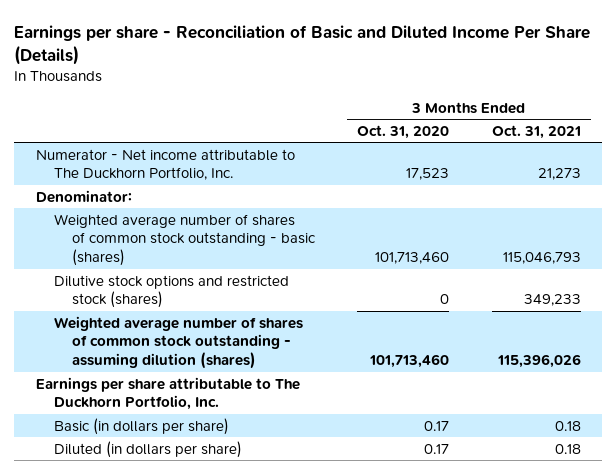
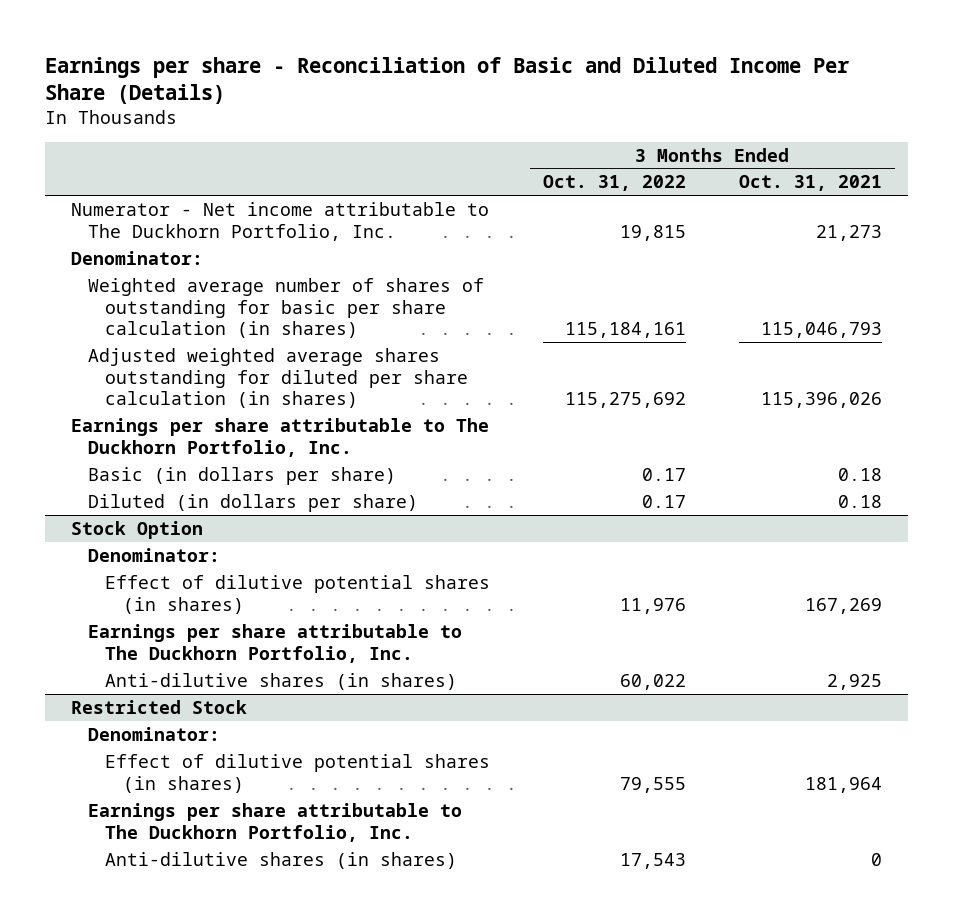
- | 3 Months Ended Oct. 31, 2020 | 3 Months Ended Oct. 31, 2021
+ | 3 Months Ended Oct. 31, 2022 | 3 Months Ended Oct. 31, 2021
- Weighted average number of shares of common stock outstanding - basic (shares) | 101,713,460 | 115,046,793
- Dilutive stock options and restricted stock (shares) | 0 | 349,233
- Weighted average number of shares of common stock outstanding - assuming dilution (shares) | 101,713,460 | 115,396,026
+ Weighted average number of shares of outstanding for basic per share calculation (in shares) | 115,184,161 | 115,046,793
+ Adjusted weighted average shares outstanding for diluted per share calculation (in shares) | 115,275,692 | 115,396,026
+ Stock Option
+ Denominator:
+ Effect of dilutive potential shares (in shares) | 11,976 | 167,269
+ Earnings per share attributable to The Duckhorn Portfolio, Inc.
+ Anti-dilutive shares (in shares) | 60,022 | 2,925
+ Restricted Stock
+ Denominator:
+ Effect of dilutive potential shares (in shares) | 79,555 | 181,964
+ Earnings per share attributable to The Duckhorn Portfolio, Inc.
+ Anti-dilutive shares (in shares) | 17,543 | 0

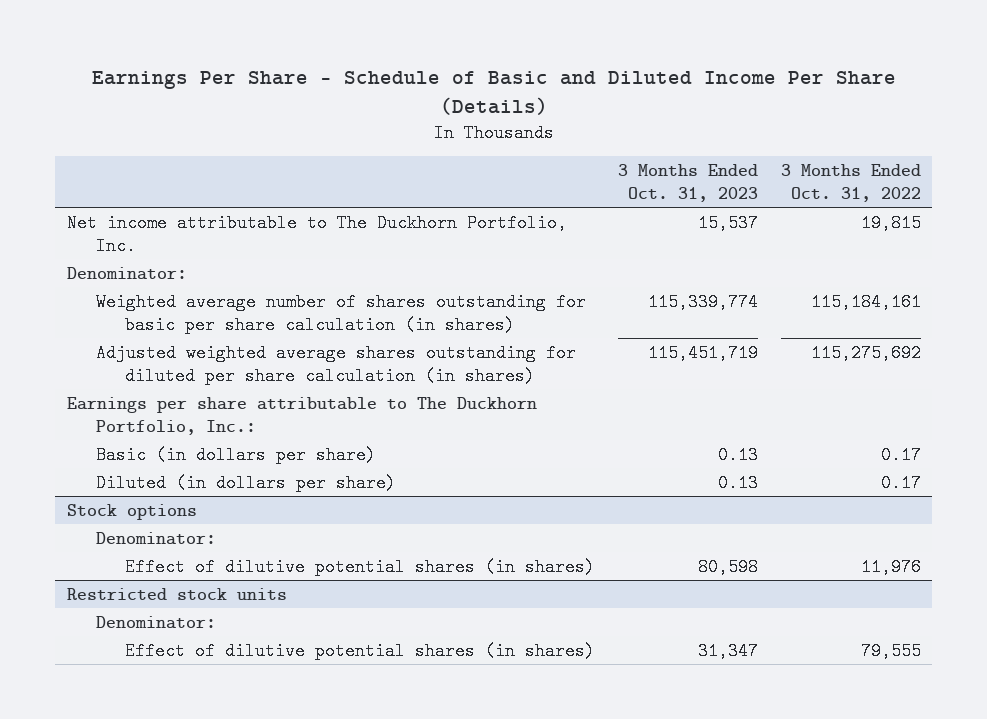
- Earnings per share - Reconciliation of Basic and Diluted Income Per Share (Details)
+ Earnings Per Share - Schedule of Basic and Diluted Income Per Share (Details)
- | 3 Months Ended Oct. 31, 2022 | 3 Months Ended Oct. 31, 2021
+ | 3 Months Ended Oct. 31, 2023 | 3 Months Ended Oct. 31, 2022
- Numerator - Net income attributable to The Duckhorn Portfolio, Inc. | 19,815 | 21,273
+ Net income attributable to The Duckhorn Portfolio, Inc. | 15,537 | 19,815
- Weighted average number of shares of outstanding for basic per share calculation (in shares) | 115,184,161 | 115,046,793
+ Weighted average number of shares outstanding for basic per share calculation (in shares) | 115,339,774 | 115,184,161
- Earnings per share attributable to The Duckhorn Portfolio, Inc.
+ Earnings per share attributable to The Duckhorn Portfolio, Inc.:
- Stock Option
+ Stock options
- Earnings per share attributable to The Duckhorn Portfolio, Inc.
- Anti-dilutive shares (in shares) | 60,022 | 2,925
- Restricted Stock
+ Restricted stock units
- Earnings per share attributable to The Duckhorn Portfolio, Inc.
- Anti-dilutive shares (in shares) | 17,543 | 0

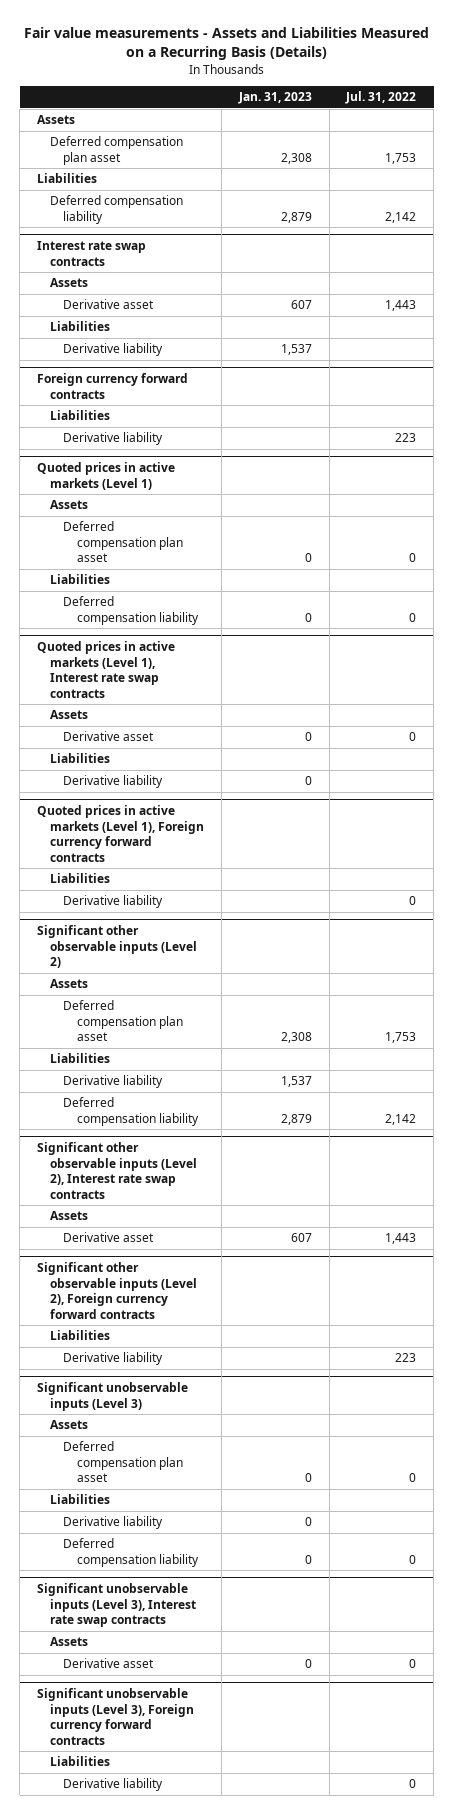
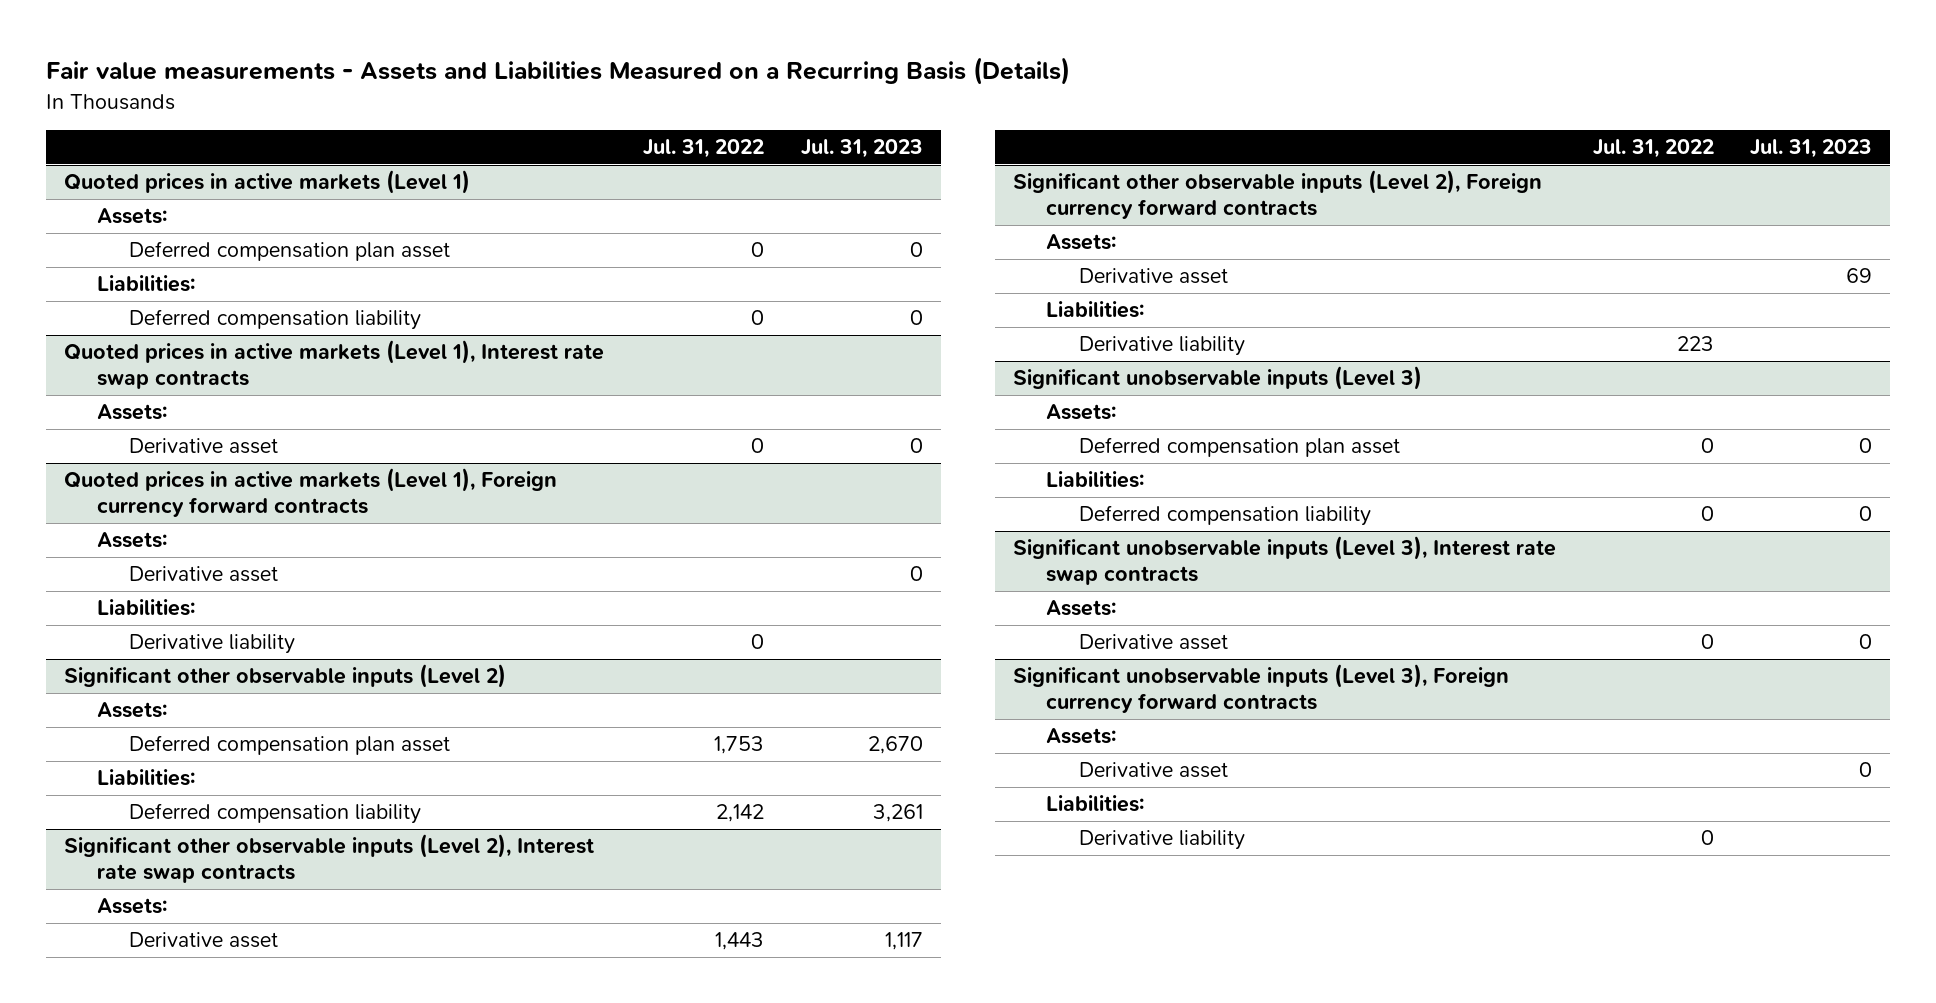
- | Jan. 31, 2023 | Jul. 31, 2022
+ | Jul. 31, 2022 | Jul. 31, 2023
- Assets
- Deferred compensation plan asset | 2,308 | 1,753
- Liabilities
- Deferred compensation liability | 2,879 | 2,142
- Interest rate swap contracts
- Assets
- Derivative asset | 607 | 1,443
- Liabilities
- Derivative liability | 1,537 |
- Foreign currency forward contracts
- Liabilities
- Derivative liability | | 223
@ Quoted prices in active markets (Level 1)
- Assets
+ Assets:
- Liabilities
+ Liabilities:
@ Quoted prices in active markets (Level 1), Interest rate swap contracts
- Assets
+ Assets:
- Liabilities
- Derivative liability | 0 |
@ Quoted prices in active markets (Level 1), Foreign currency forward contracts
- Liabilities
+ Assets:
+ Derivative asset | | 0
+ Liabilities:
@ Significant other observable inputs (Level 2)
- Assets
+ Assets:
- Liabilities
- Derivative liability | 1,537 |
+ Liabilities:
@ Significant other observable inputs (Level 2), Interest rate swap contracts
- Assets
+ Assets:
@ Significant other observable inputs (Level 2), Foreign currency forward contracts
- Liabilities
+ Assets:
+ Derivative asset | | 69
+ Liabilities:
@ Significant unobservable inputs (Level 3)
- Assets
+ Assets:
- Liabilities
- Derivative liability | 0 |
+ Liabilities:
@ Significant unobservable inputs (Level 3), Interest rate swap contracts
- Assets
+ Assets:
@ Significant unobservable inputs (Level 3), Foreign currency forward contracts
- Liabilities
+ Assets:
+ Derivative asset | | 0
+ Liabilities:

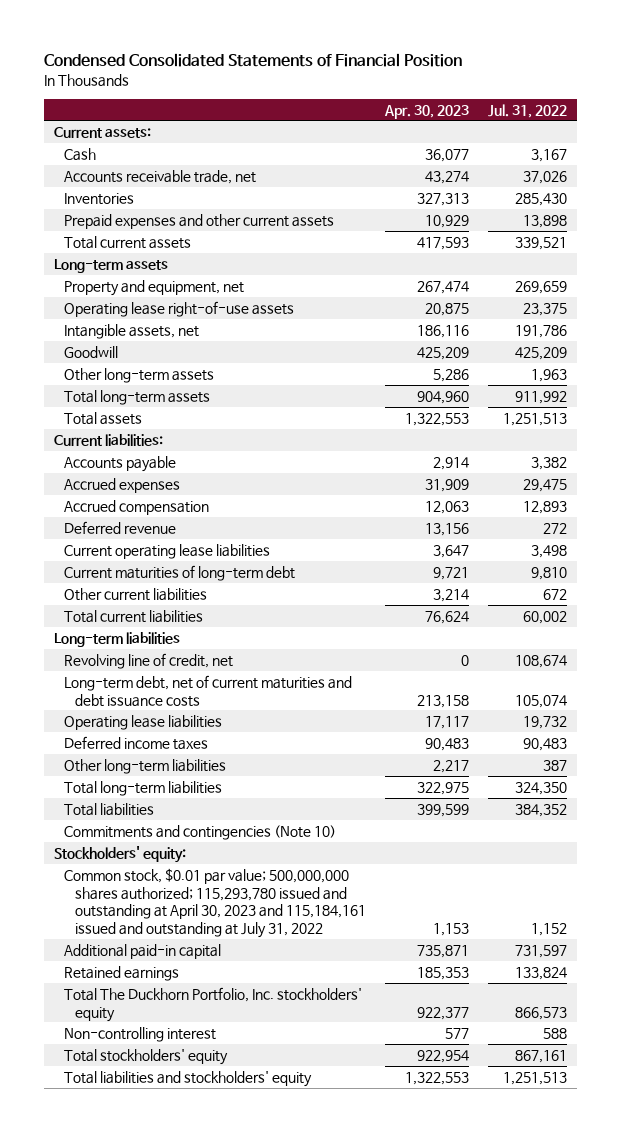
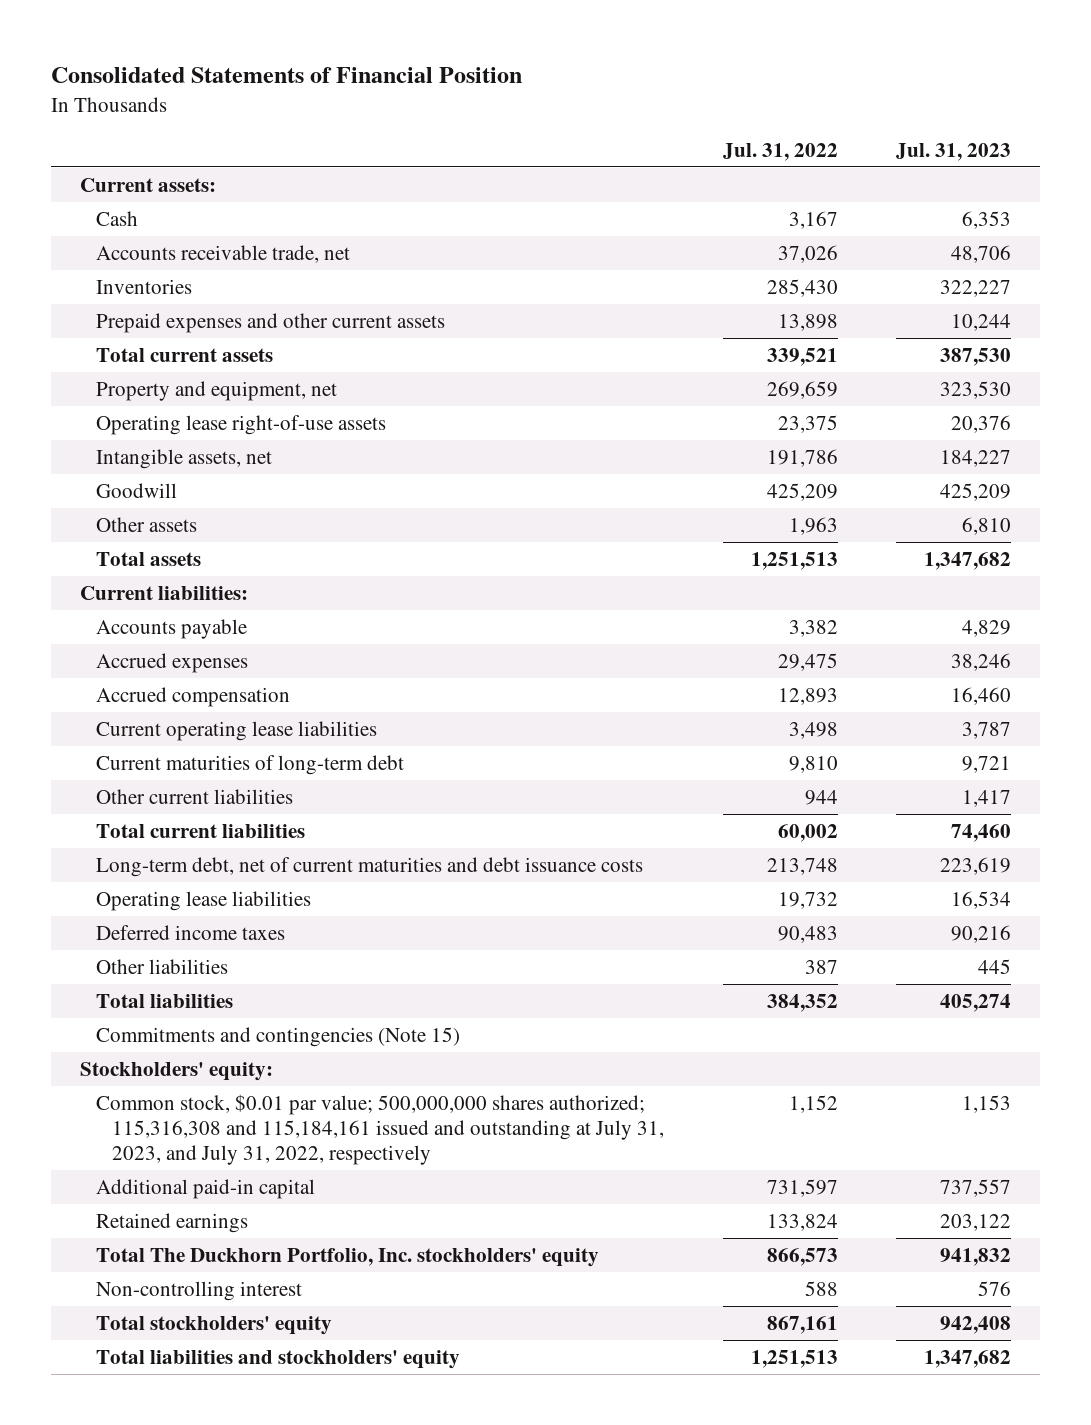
- Condensed Consolidated Statements of Financial Position
+ Consolidated Statements of Financial Position
- | Apr. 30, 2023 | Jul. 31, 2022
+ | Jul. 31, 2022 | Jul. 31, 2023
- Long-term assets
- Other long-term assets | 5,286 | 1,963
- Total long-term assets | 904,960 | 911,992
+ Other assets | 1,963 | 6,810
- Deferred revenue | 13,156 | 272
- Other current liabilities | 3,214 | 672
+ Other current liabilities | 944 | 1,417
- Long-term liabilities
- Revolving line of credit, net | 0 | 108,674
- Long-term debt, net of current maturities and debt issuance costs | 213,158 | 105,074
+ Long-term debt, net of current maturities and debt issuance costs | 213,748 | 223,619
- Other long-term liabilities | 2,217 | 387
- Total long-term liabilities | 322,975 | 324,350
+ Other liabilities | 387 | 445
- Commitments and contingencies (Note 10)
+ Commitments and contingencies (Note 15)
- Common stock, $0.01 par value; 500,000,000 shares authorized; 115,293,780 issued and outstanding at April 30, 2023 and 115,184,161 issued and outstanding at July 31, 2022 | 1,153 | 1,152
+ Common stock, $0.01 par value; 500,000,000 shares authorized; 115,316,308 and 115,184,161 issued and outstanding at July 31, 2023, and July 31, 2022, respectively | 1,152 | 1,153

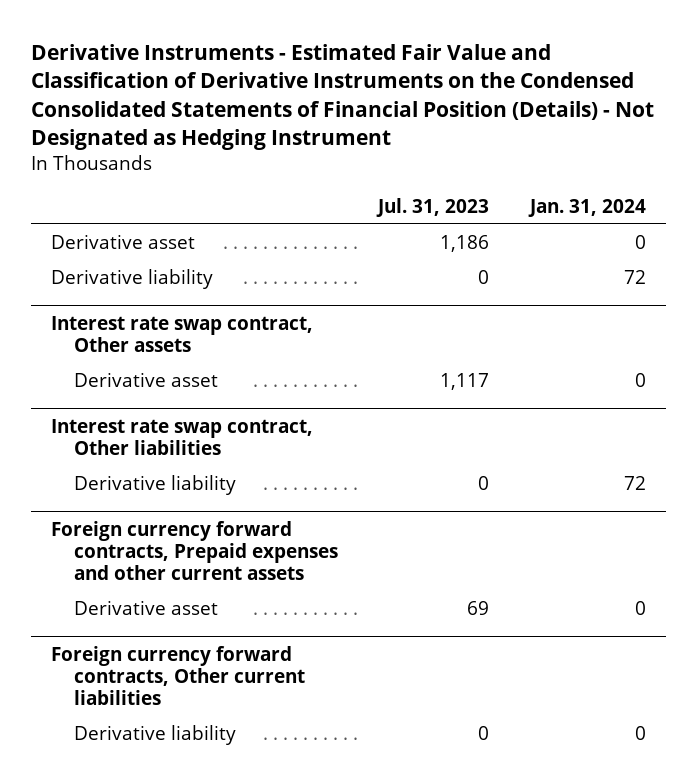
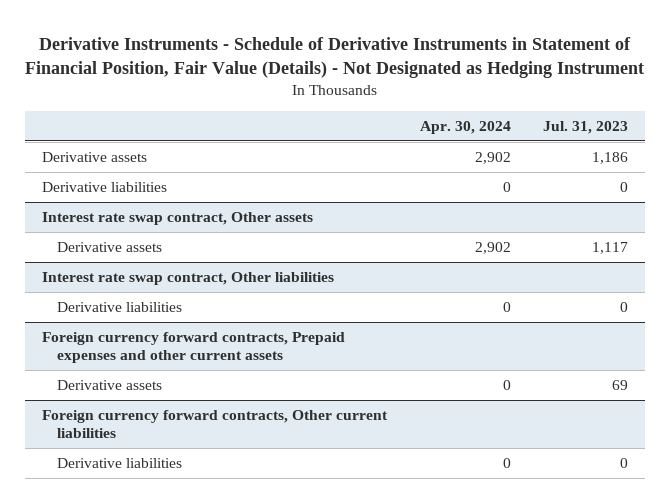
- Derivative Instruments - Estimated Fair Value and Classification of Derivative Instruments on the Condensed Consolidated Statements of Financial Position (Details) - Not Designated as Hedging Instrument
+ Derivative Instruments - Schedule of Derivative Instruments in Statement of Financial Position, Fair Value (Details) - Not Designated as Hedging Instrument
- | Jul. 31, 2023 | Jan. 31, 2024
+ | Apr. 30, 2024 | Jul. 31, 2023
- Derivative asset | 1,186 | 0
- Derivative liability | 0 | 72
+ Derivative assets | 2,902 | 1,186
+ Derivative liabilities | 0 | 0
@ Interest rate swap contract, Other assets
- Derivative asset | 1,117 | 0
+ Derivative assets | 2,902 | 1,117
@ Interest rate swap contract, Other liabilities
- Derivative liability | 0 | 72
+ Derivative liabilities | 0 | 0
@ Foreign currency forward contracts, Prepaid expenses and other current assets
- Derivative asset | 69 | 0
+ Derivative assets | 0 | 69
@ Foreign currency forward contracts, Other current liabilities
- Derivative liability | 0 | 0
+ Derivative liabilities | 0 | 0

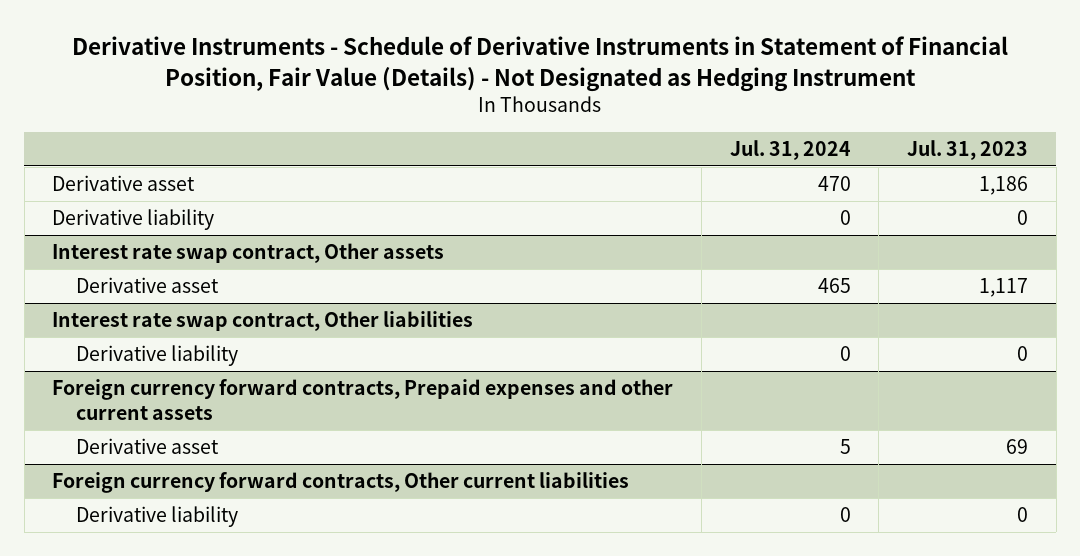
- | Apr. 30, 2024 | Jul. 31, 2023
+ | Jul. 31, 2024 | Jul. 31, 2023
- Derivative assets | 2,902 | 1,186
- Derivative liabilities | 0 | 0
+ Derivative asset | 470 | 1,186
+ Derivative liability | 0 | 0
@ Interest rate swap contract, Other assets
- Derivative assets | 2,902 | 1,117
+ Derivative asset | 465 | 1,117
@ Interest rate swap contract, Other liabilities
- Derivative liabilities | 0 | 0
+ Derivative liability | 0 | 0
@ Foreign currency forward contracts, Prepaid expenses and other current assets
- Derivative assets | 0 | 69
+ Derivative asset | 5 | 69
@ Foreign currency forward contracts, Other current liabilities
- Derivative liabilities | 0 | 0
+ Derivative liability | 0 | 0

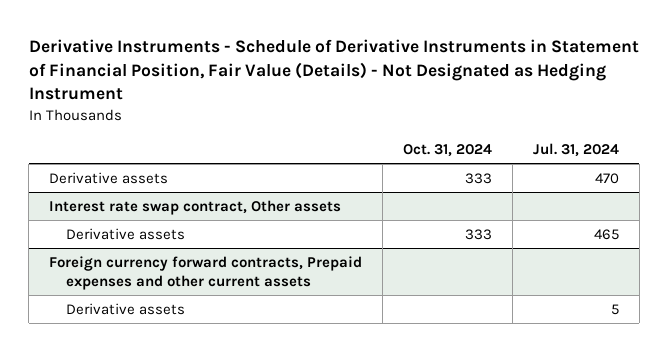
- | Jul. 31, 2024 | Jul. 31, 2023
+ | Oct. 31, 2024 | Jul. 31, 2024
- Derivative asset | 470 | 1,186
- Derivative liability | 0 | 0
+ Derivative assets | 333 | 470
@ Interest rate swap contract, Other assets
- Derivative asset | 465 | 1,117
- Interest rate swap contract, Other liabilities
- Derivative liability | 0 | 0
@ Interest rate swap contract, Other assets
+ Derivative assets | 333 | 465
@ Foreign currency forward contracts, Prepaid expenses and other current assets
- Derivative asset | 5 | 69
- Foreign currency forward contracts, Other current liabilities
- Derivative liability | 0 | 0
@ Foreign currency forward contracts, Prepaid expenses and other current assets
+ Derivative assets | | 5

